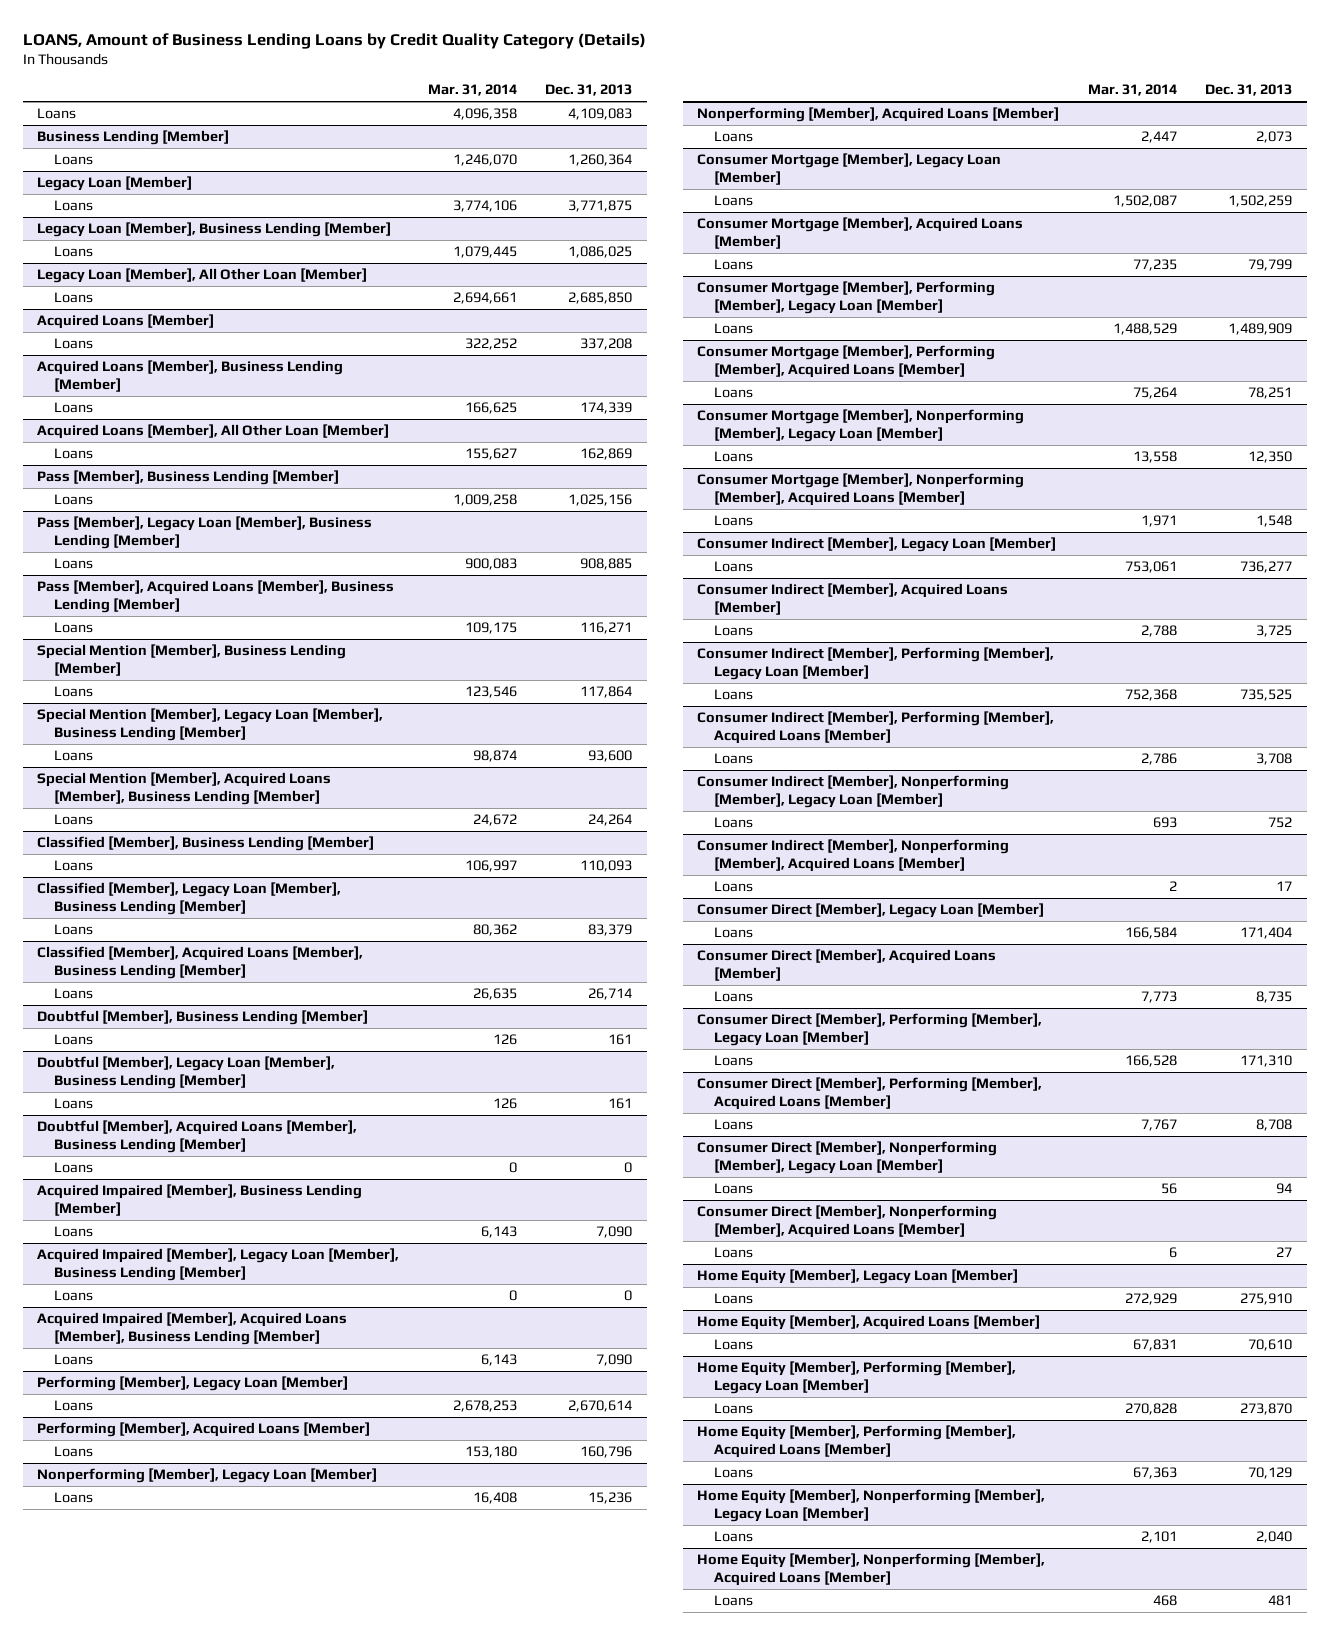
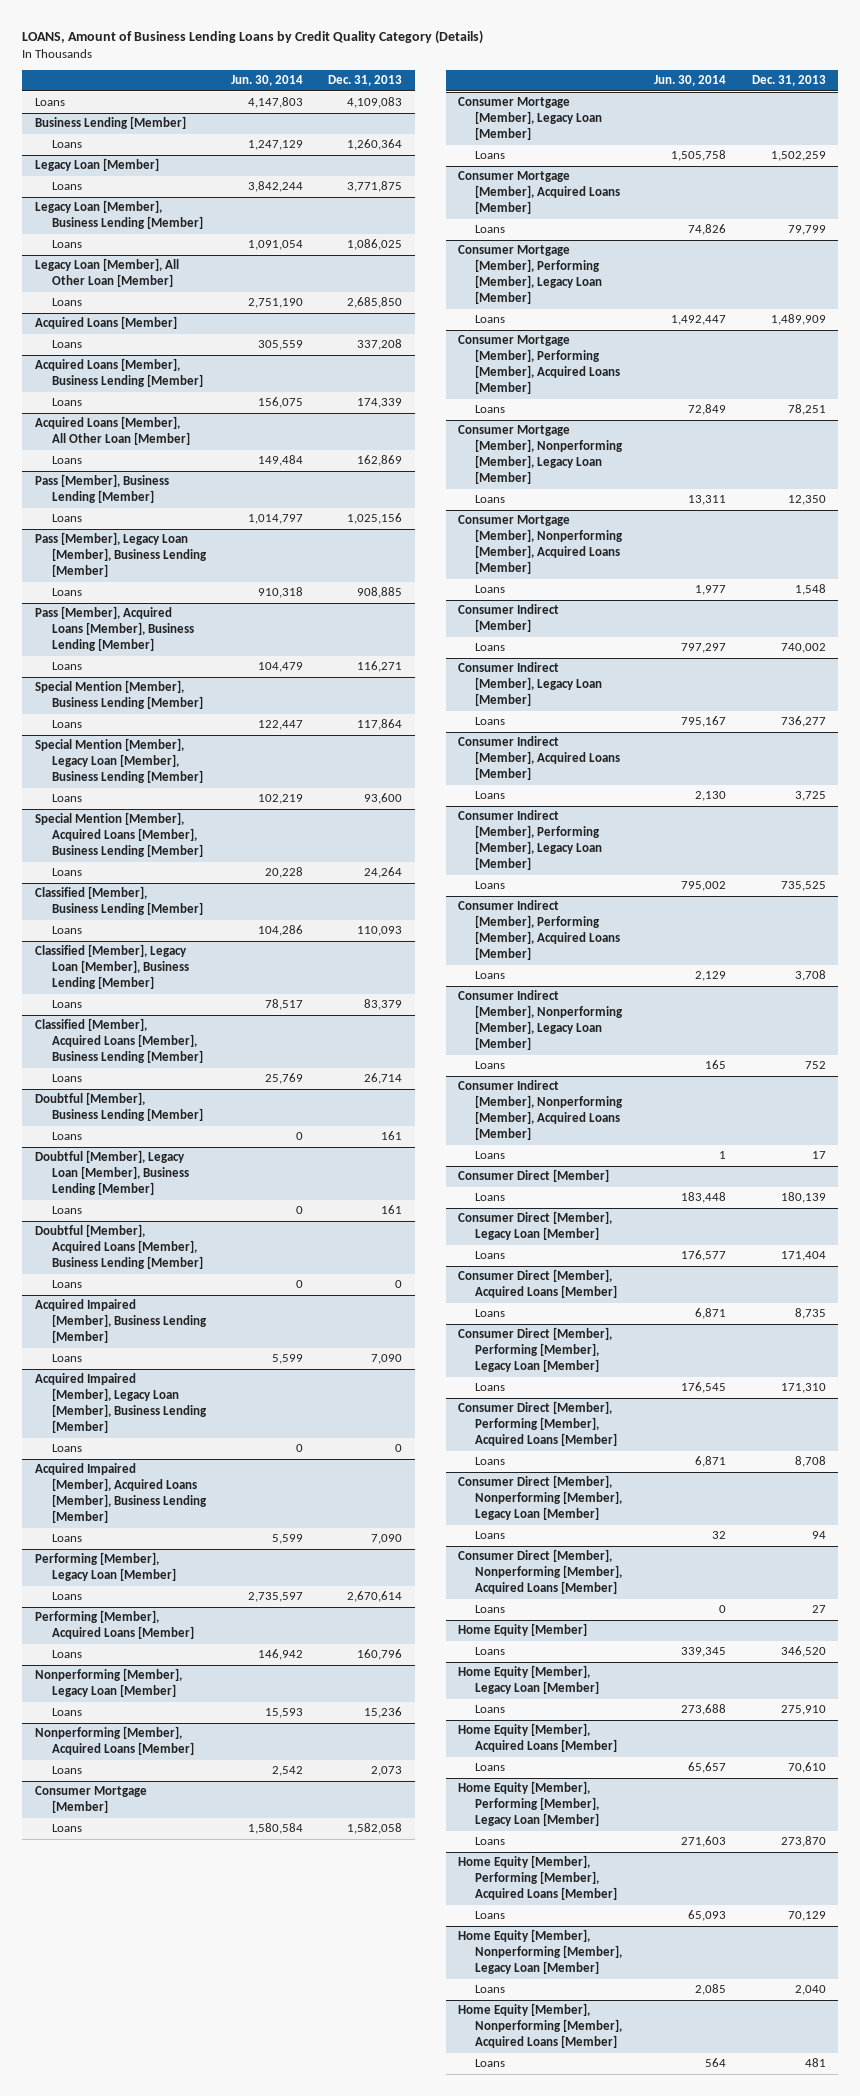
- | Mar. 31, 2014 | Dec. 31, 2013
+ | Jun. 30, 2014 | Dec. 31, 2013
+ Consumer Mortgage [Member]
+ Loans | 1,580,584 | 1,582,058
+ Consumer Indirect [Member]
+ Loans | 797,297 | 740,002
+ Consumer Direct [Member]
+ Loans | 183,448 | 180,139
+ Home Equity [Member]
+ Loans | 339,345 | 346,520

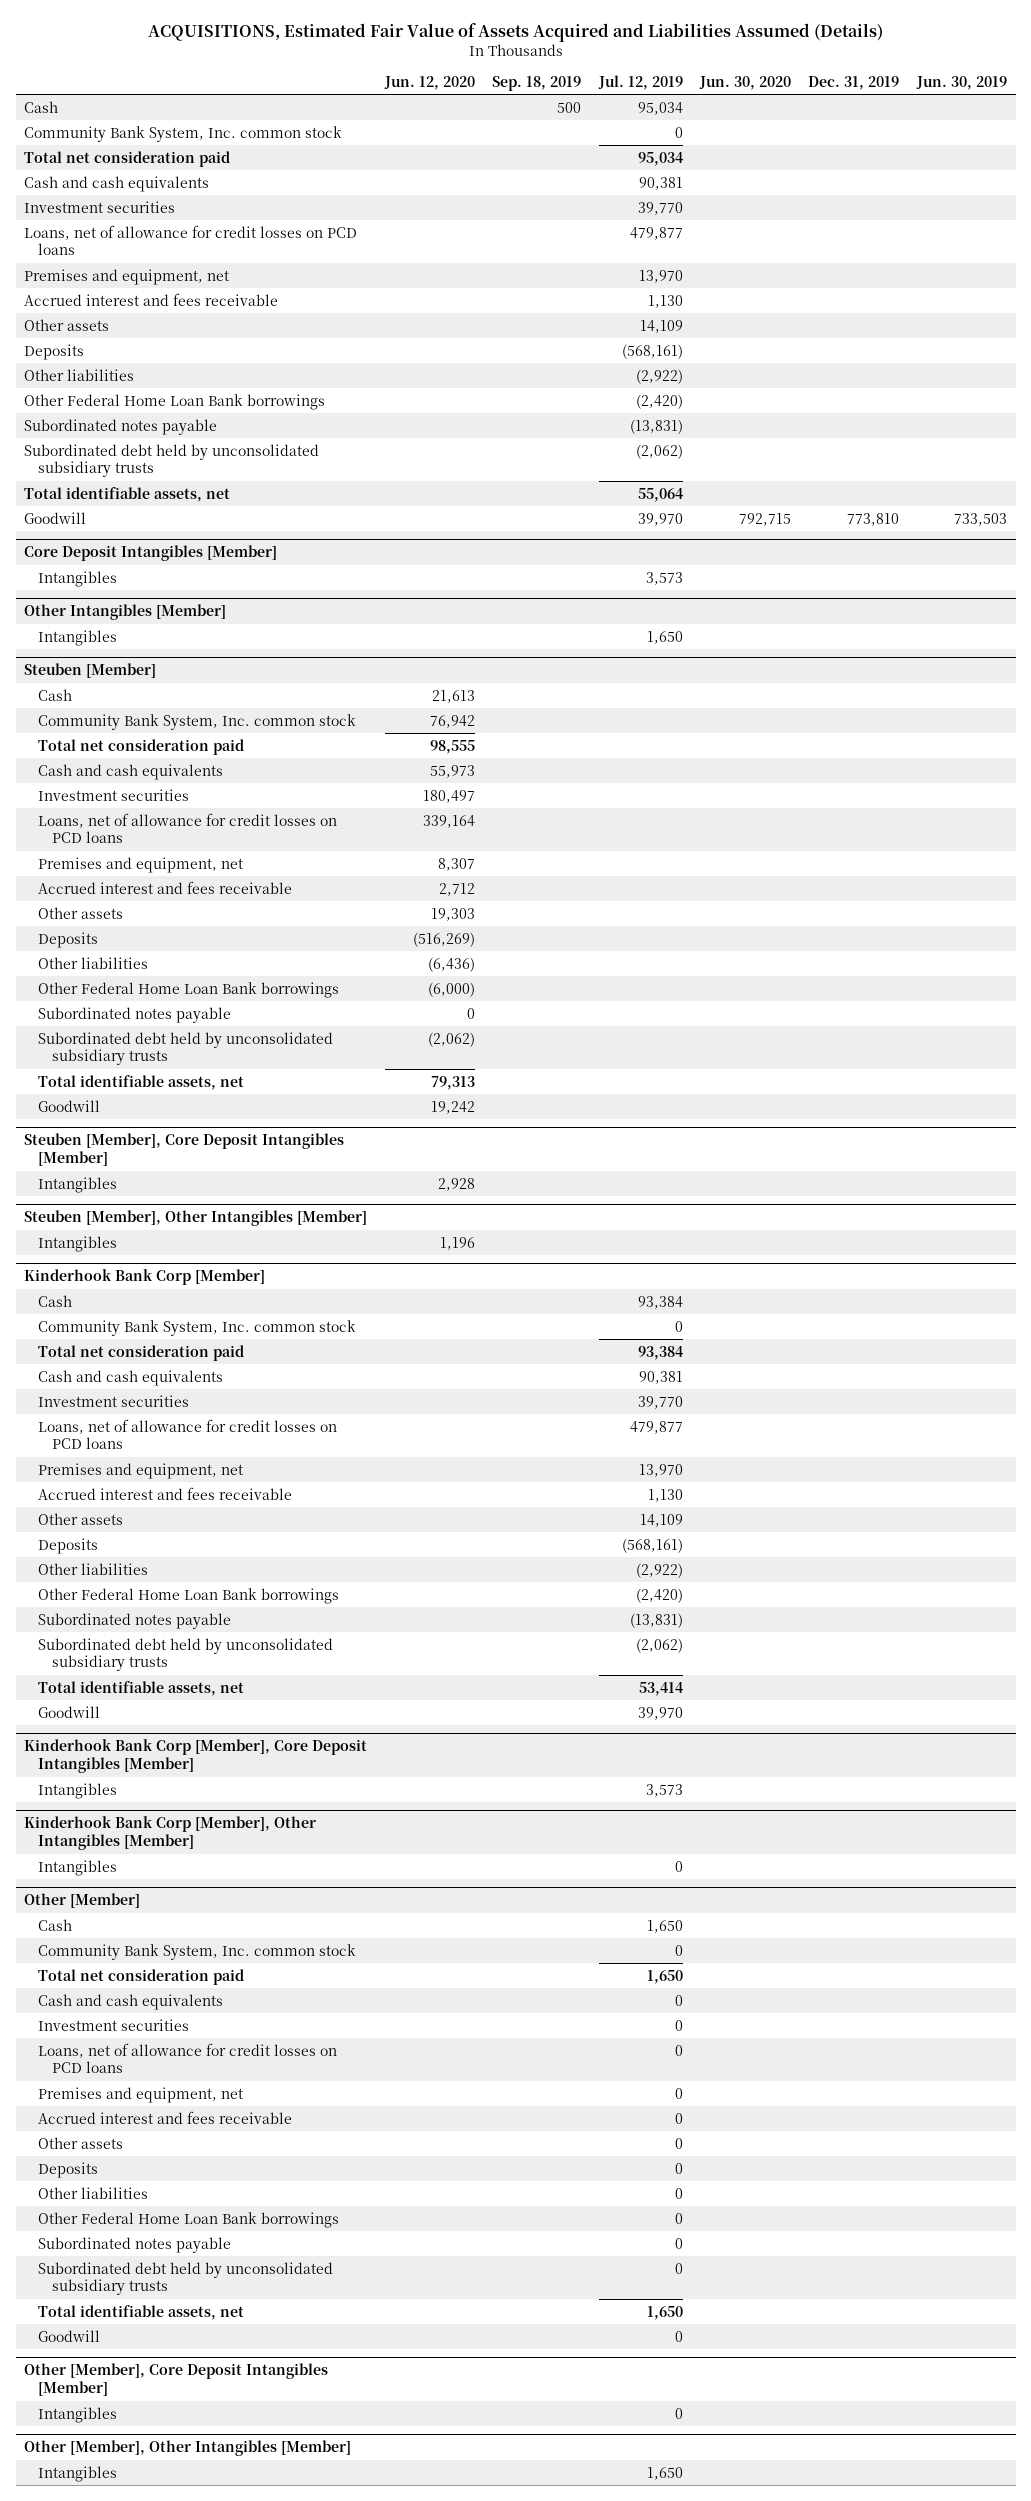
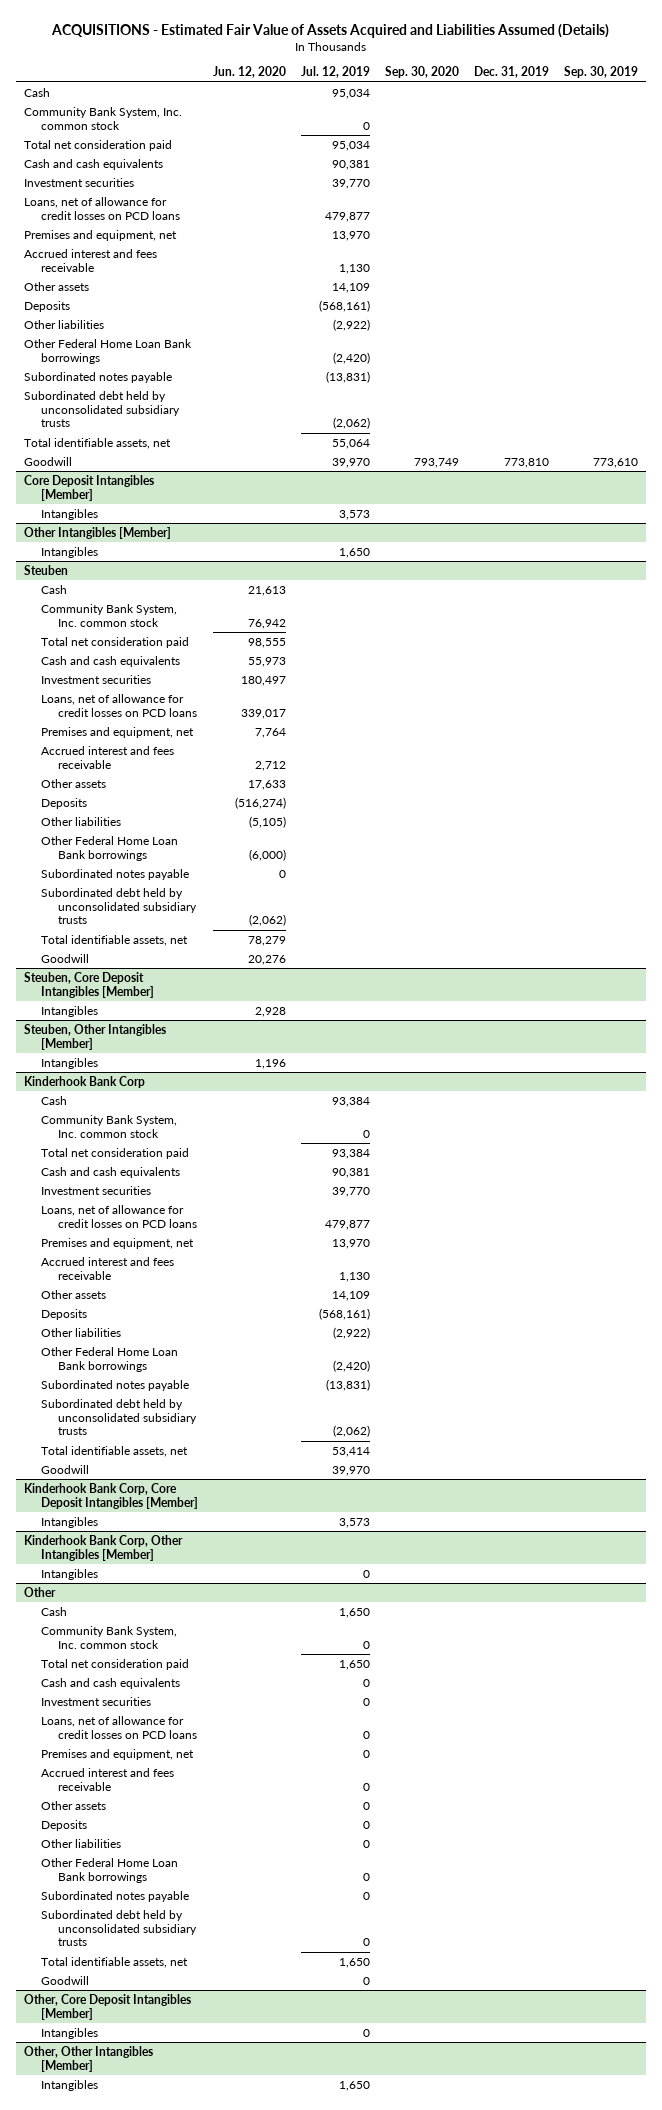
- ACQUISITIONS, Estimated Fair Value of Assets Acquired and Liabilities Assumed (Details)
+ ACQUISITIONS - Estimated Fair Value of Assets Acquired and Liabilities Assumed (Details)
- | Jun. 12, 2020 | Sep. 18, 2019 | Jul. 12, 2019 | Jun. 30, 2020 | Dec. 31, 2019 | Jun. 30, 2019
+ | Jun. 12, 2020 | Jul. 12, 2019 | Sep. 30, 2020 | Dec. 31, 2019 | Sep. 30, 2019
- Steuben [Member]
+ Steuben
- Loans, net of allowance for credit losses on PCD loans | 339,164 | | | | |
- Premises and equipment, net | 8,307 | | | | |
+ Loans, net of allowance for credit losses on PCD loans | 339,017 | | | |
+ Premises and equipment, net | 7,764 | | | |
- Other assets | 19,303 | | | | |
- Deposits | (516,269) | | | | |
- Other liabilities | (6,436) | | | | |
+ Other assets | 17,633 | | | |
+ Deposits | (516,274) | | | |
+ Other liabilities | (5,105) | | | |
- Total identifiable assets, net | 79,313 | | | | |
- Goodwill | 19,242 | | | | |
- Steuben [Member], Core Deposit Intangibles [Member]
+ Total identifiable assets, net | 78,279 | | | |
+ Goodwill | 20,276 | | | |
+ Steuben, Core Deposit Intangibles [Member]
- Steuben [Member], Other Intangibles [Member]
+ Steuben, Other Intangibles [Member]
- Kinderhook Bank Corp [Member]
+ Kinderhook Bank Corp
- Kinderhook Bank Corp [Member], Core Deposit Intangibles [Member]
+ Kinderhook Bank Corp, Core Deposit Intangibles [Member]
- Kinderhook Bank Corp [Member], Other Intangibles [Member]
+ Kinderhook Bank Corp, Other Intangibles [Member]
- Other [Member]
+ Other
- Other [Member], Core Deposit Intangibles [Member]
+ Other, Core Deposit Intangibles [Member]
- Other [Member], Other Intangibles [Member]
+ Other, Other Intangibles [Member]

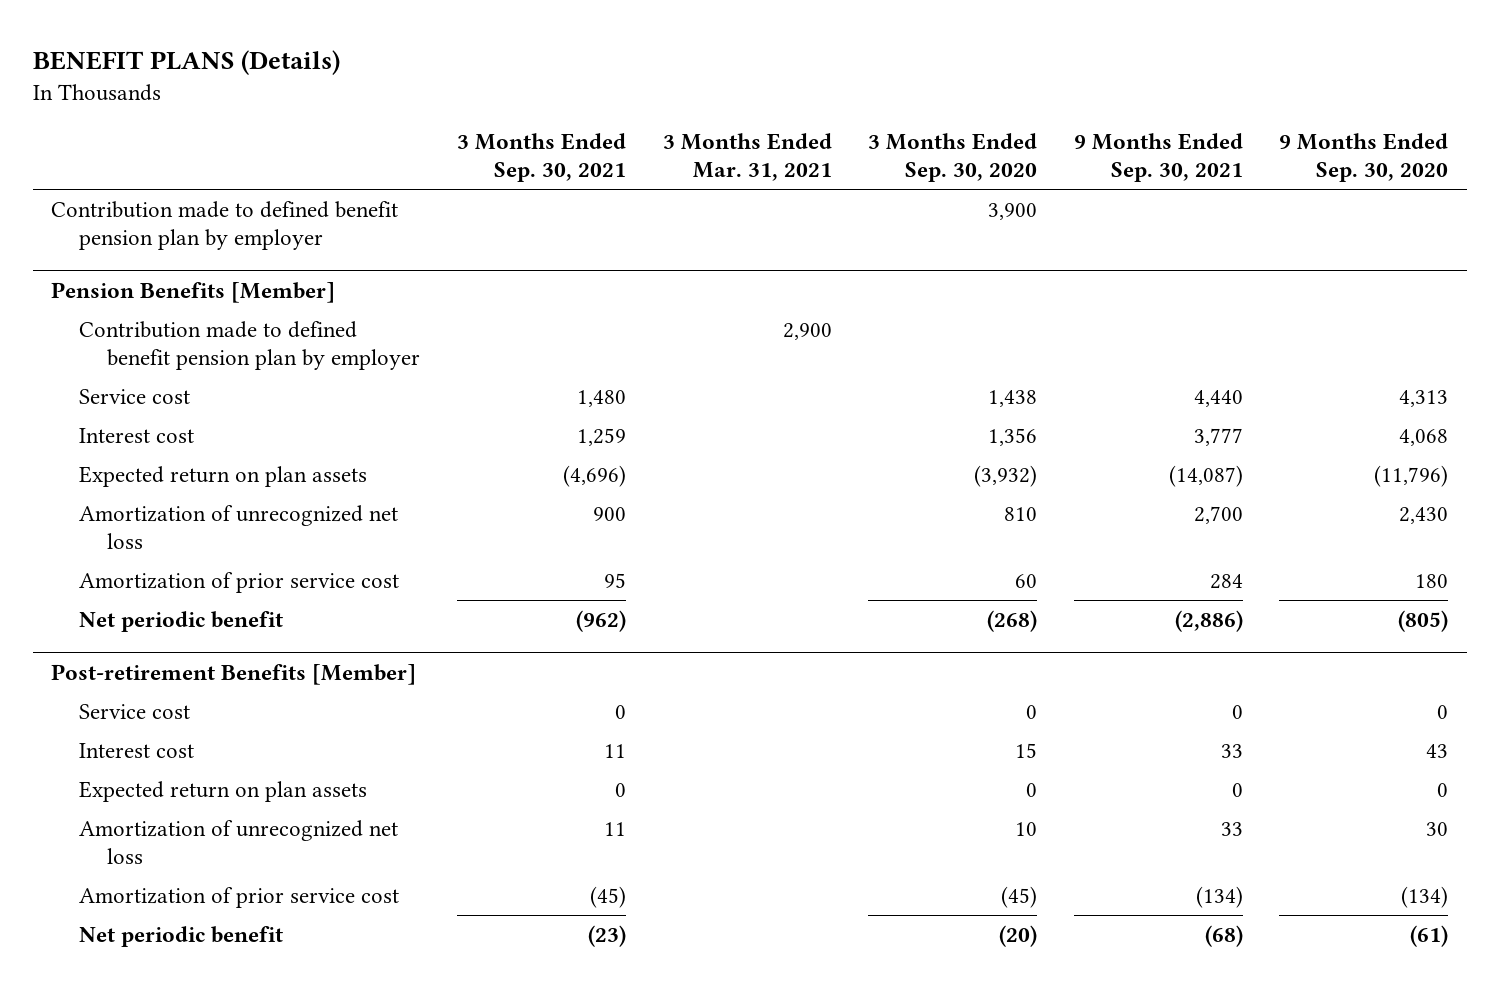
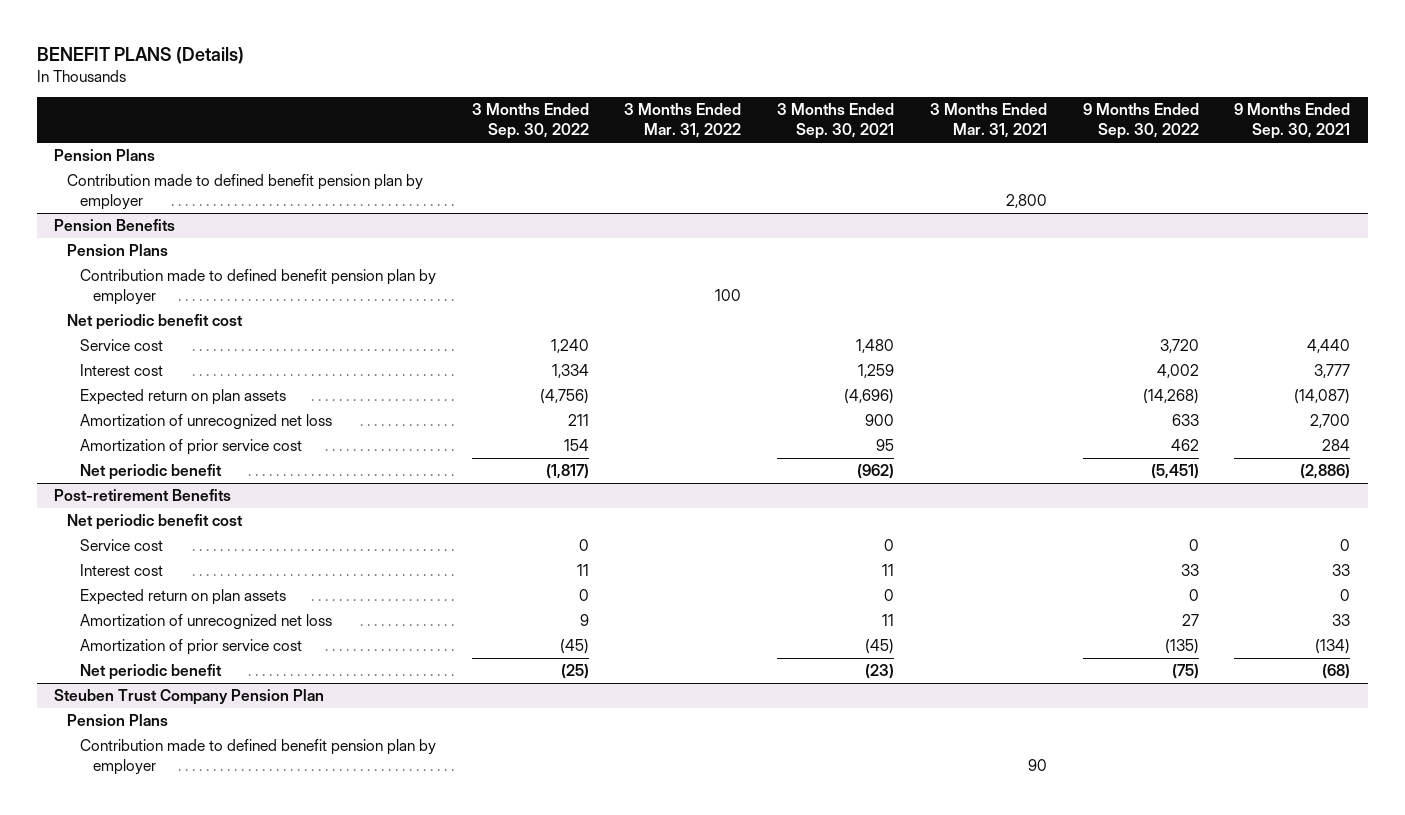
- | 3 Months Ended Sep. 30, 2021 | 3 Months Ended Mar. 31, 2021 | 3 Months Ended Sep. 30, 2020 | 9 Months Ended Sep. 30, 2021 | 9 Months Ended Sep. 30, 2020
+ | 3 Months Ended Sep. 30, 2022 | 3 Months Ended Mar. 31, 2022 | 3 Months Ended Sep. 30, 2021 | 3 Months Ended Mar. 31, 2021 | 9 Months Ended Sep. 30, 2022 | 9 Months Ended Sep. 30, 2021
+ Pension Plans
+ Contribution made to defined benefit pension plan by employer | | | | 2,800 | |
+ Pension Benefits
+ Pension Plans
- Pension Benefits [Member]
- Contribution made to defined benefit pension plan by employer | | 2,900 | | |
+ Net periodic benefit cost
- Post-retirement Benefits [Member]
+ Post-retirement Benefits
+ Net periodic benefit cost
+ Steuben Trust Company Pension Plan
+ Pension Plans
+ Contribution made to defined benefit pension plan by employer | | | | 90 | |

